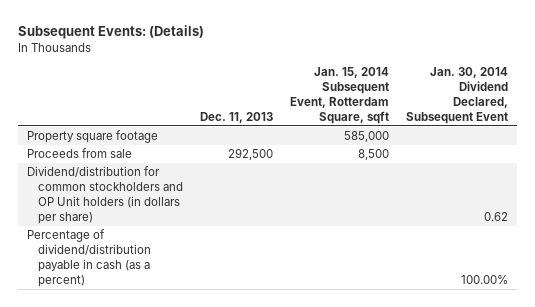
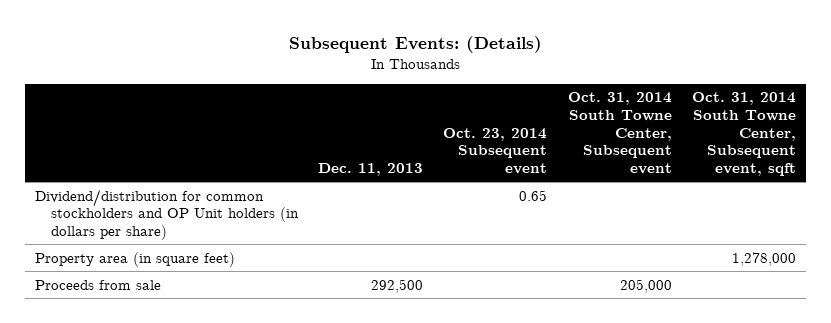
- | Dec. 11, 2013 | Jan. 15, 2014 Subsequent Event, Rotterdam Square, sqft | Jan. 30, 2014 Dividend Declared, Subsequent Event
+ | Dec. 11, 2013 | Oct. 23, 2014 Subsequent event | Oct. 31, 2014 South Towne Center, Subsequent event | Oct. 31, 2014 South Towne Center, Subsequent event, sqft
- Property square footage | | 585,000 |
- Percentage of dividend/distribution payable in cash (as a percent) | | | 100.00%
+ Property area (in square feet) | | | | 1,278,000
moved down: Proceeds from sale | 292,500 | | 205,000 |

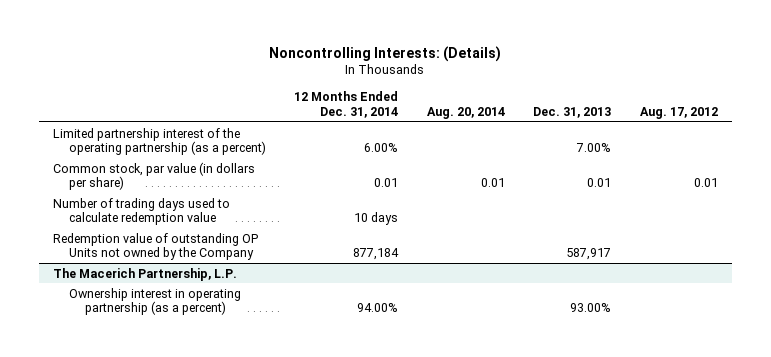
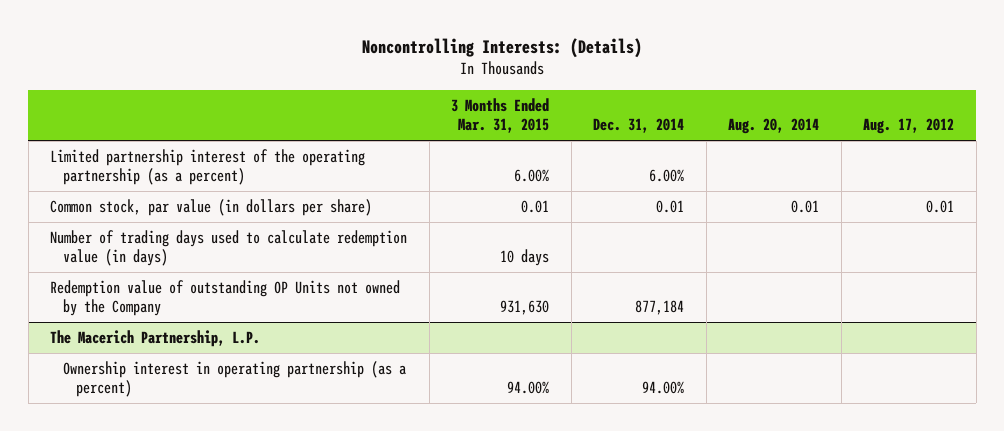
- | 12 Months Ended Dec. 31, 2014 | Aug. 20, 2014 | Dec. 31, 2013 | Aug. 17, 2012
+ | 3 Months Ended Mar. 31, 2015 | Dec. 31, 2014 | Aug. 20, 2014 | Aug. 17, 2012
- Number of trading days used to calculate redemption value | 10 days | | |
+ Number of trading days used to calculate redemption value (in days) | 10 days | | |

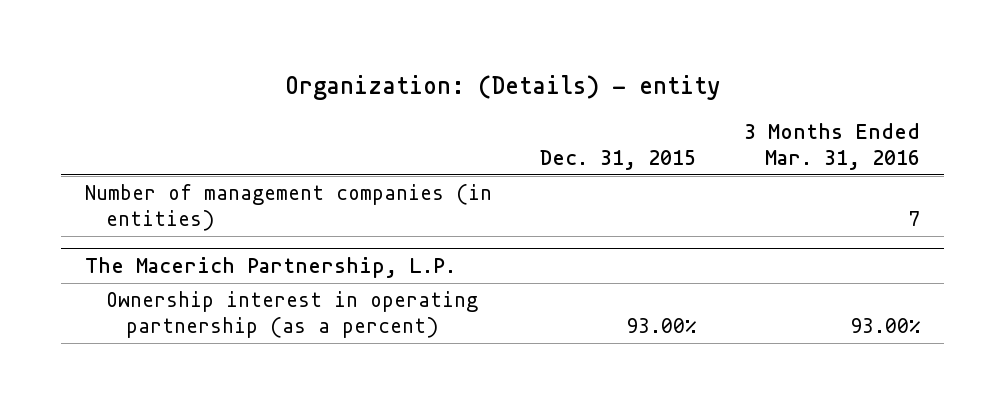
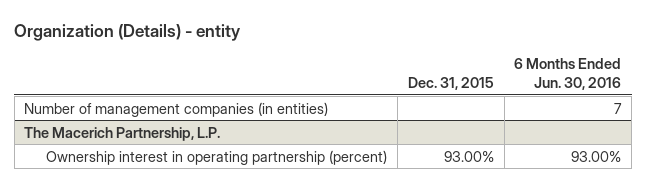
- Organization: (Details) - entity
+ Organization (Details) - entity
- | Dec. 31, 2015 | 3 Months Ended Mar. 31, 2016
+ | Dec. 31, 2015 | 6 Months Ended Jun. 30, 2016
@ The Macerich Partnership, L.P.
- Ownership interest in operating partnership (as a percent) | 93.00% | 93.00%
+ Ownership interest in operating partnership (percent) | 93.00% | 93.00%

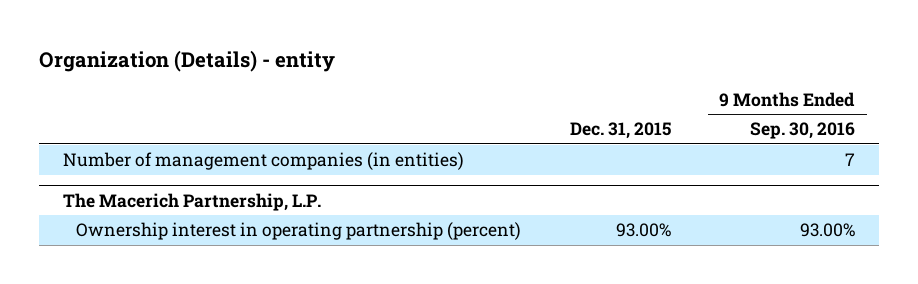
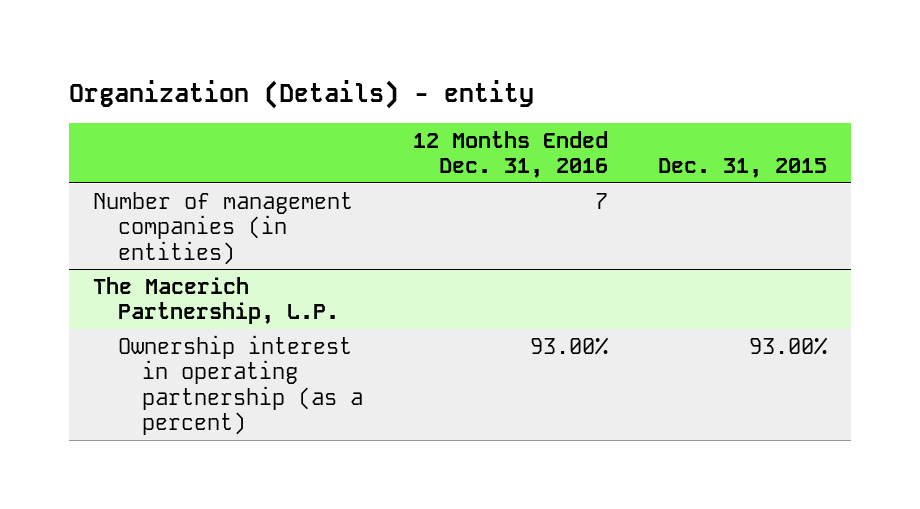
- | Dec. 31, 2015 | 9 Months Ended Sep. 30, 2016
+ | 12 Months Ended Dec. 31, 2016 | Dec. 31, 2015
@ The Macerich Partnership, L.P.
- Ownership interest in operating partnership (percent) | 93.00% | 93.00%
+ Ownership interest in operating partnership (as a percent) | 93.00% | 93.00%

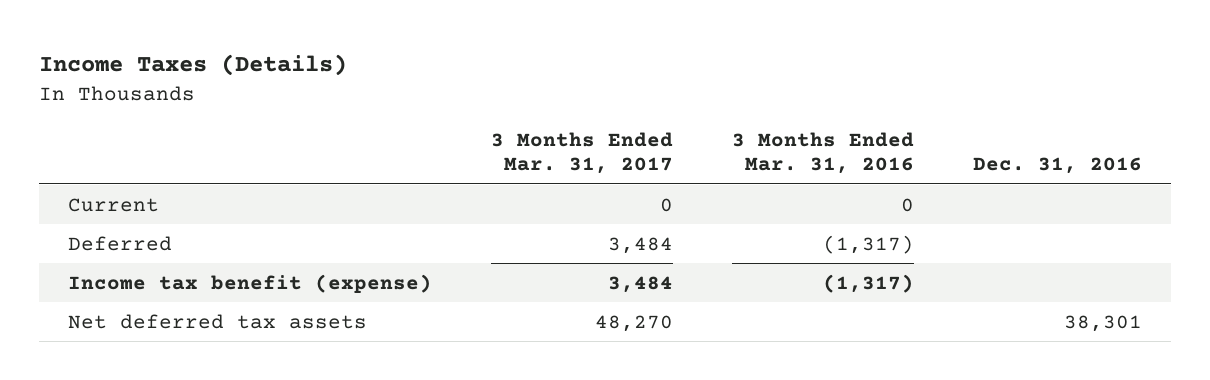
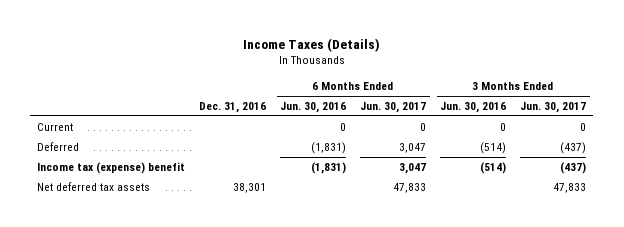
- | 3 Months Ended Mar. 31, 2017 | 3 Months Ended Mar. 31, 2016 | Dec. 31, 2016
+ | Dec. 31, 2016 | 6 Months Ended Jun. 30, 2016 | 6 Months Ended Jun. 30, 2017 | 3 Months Ended Jun. 30, 2016 | 3 Months Ended Jun. 30, 2017
- Income tax benefit (expense) | 3,484 | (1,317) |
+ Income tax (expense) benefit | | (1,831) | 3,047 | (514) | (437)

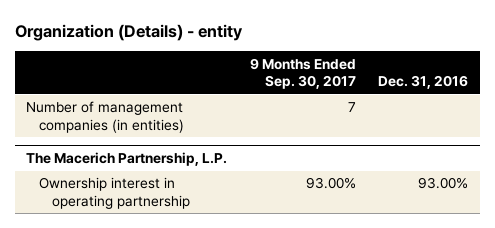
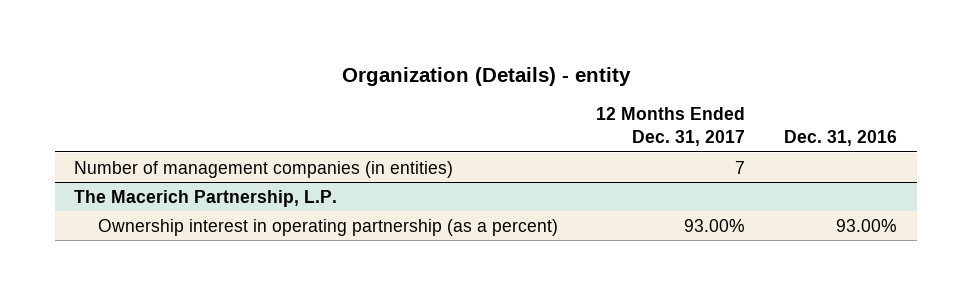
- | 9 Months Ended Sep. 30, 2017 | Dec. 31, 2016
+ | 12 Months Ended Dec. 31, 2017 | Dec. 31, 2016
@ The Macerich Partnership, L.P.
- Ownership interest in operating partnership | 93.00% | 93.00%
+ Ownership interest in operating partnership (as a percent) | 93.00% | 93.00%

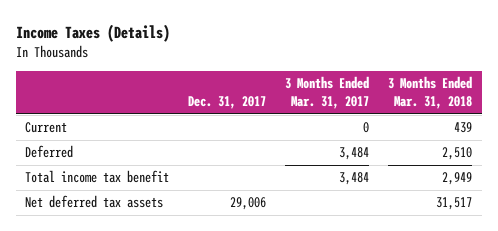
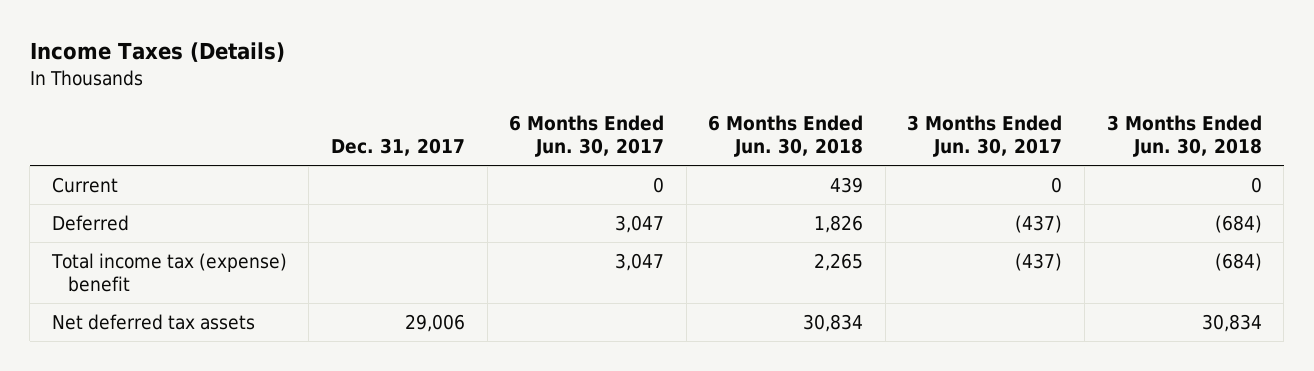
- | Dec. 31, 2017 | 3 Months Ended Mar. 31, 2017 | 3 Months Ended Mar. 31, 2018
+ | Dec. 31, 2017 | 6 Months Ended Jun. 30, 2017 | 6 Months Ended Jun. 30, 2018 | 3 Months Ended Jun. 30, 2017 | 3 Months Ended Jun. 30, 2018
- Total income tax benefit | | 3,484 | 2,949
+ Total income tax (expense) benefit | | 3,047 | 2,265 | (437) | (684)

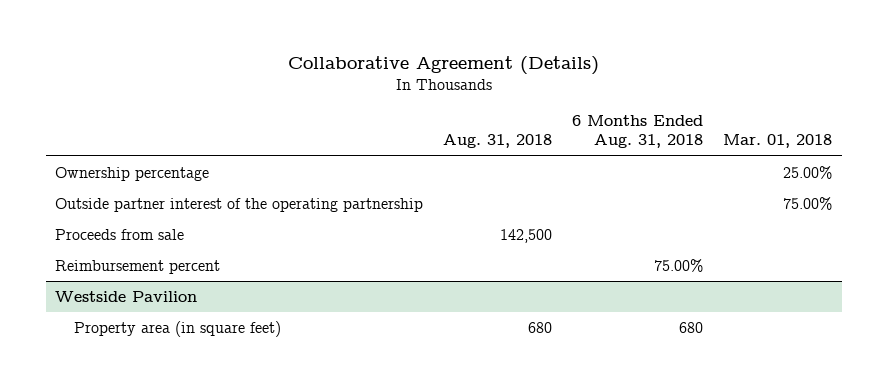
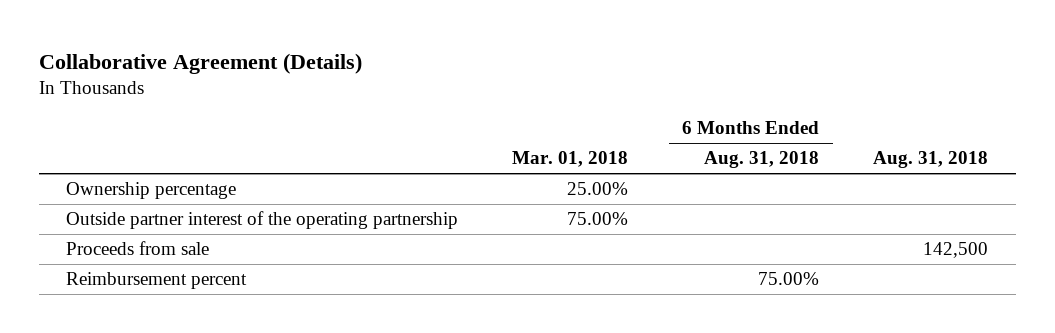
- | Aug. 31, 2018 | 6 Months Ended Aug. 31, 2018 | Mar. 01, 2018
+ | Mar. 01, 2018 | 6 Months Ended Aug. 31, 2018 | Aug. 31, 2018
- Westside Pavilion
- Property area (in square feet) | 680 | 680 |

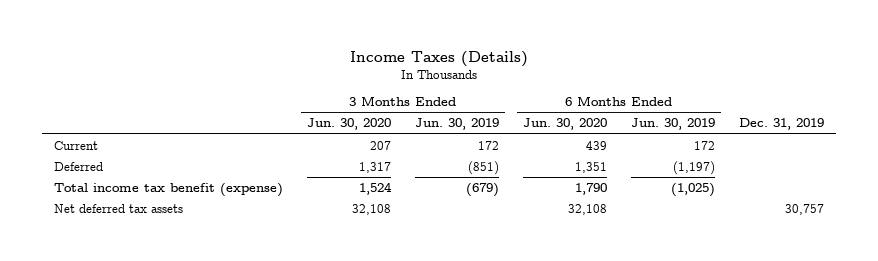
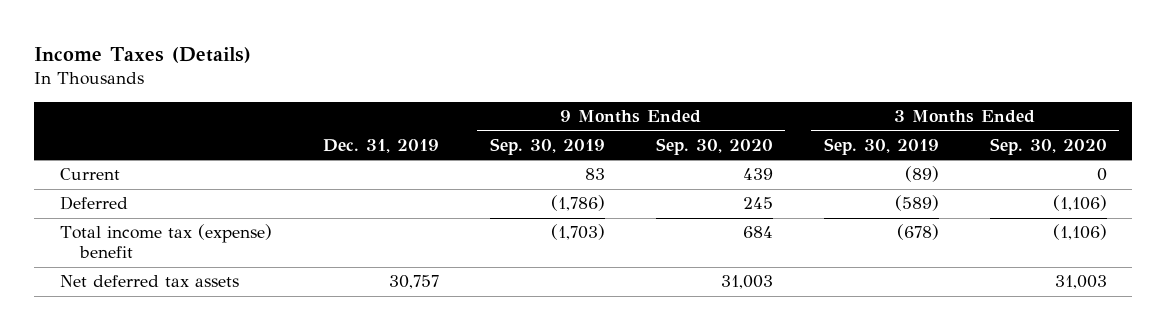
- | 3 Months Ended Jun. 30, 2020 | 3 Months Ended Jun. 30, 2019 | 6 Months Ended Jun. 30, 2020 | 6 Months Ended Jun. 30, 2019 | Dec. 31, 2019
+ | Dec. 31, 2019 | 9 Months Ended Sep. 30, 2019 | 9 Months Ended Sep. 30, 2020 | 3 Months Ended Sep. 30, 2019 | 3 Months Ended Sep. 30, 2020
- Total income tax benefit (expense) | 1,524 | (679) | 1,790 | (1,025) |
+ Total income tax (expense) benefit | | (1,703) | 684 | (678) | (1,106)

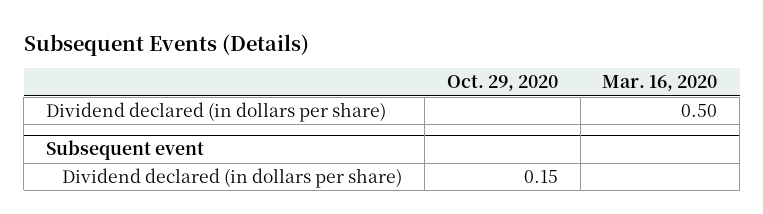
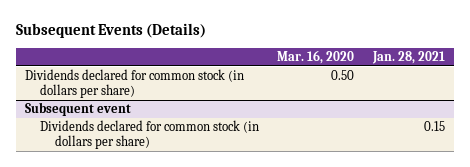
- | Oct. 29, 2020 | Mar. 16, 2020
+ | Mar. 16, 2020 | Jan. 28, 2021
- Dividend declared (in dollars per share) | | 0.50
+ Dividends declared for common stock (in dollars per share) | 0.50 |
@ Subsequent event
- Dividend declared (in dollars per share) | 0.15 |
+ Dividends declared for common stock (in dollars per share) | | 0.15

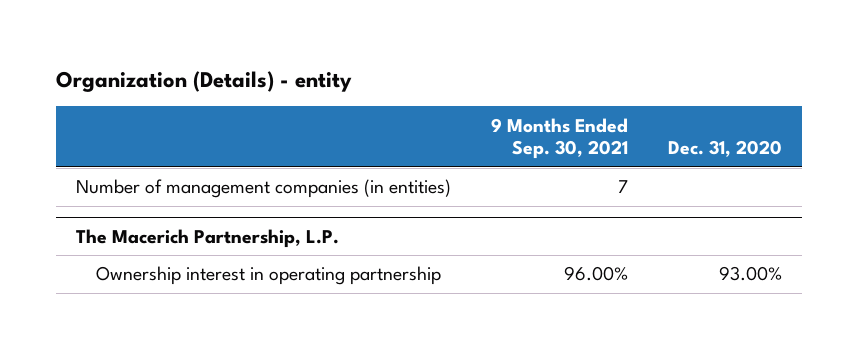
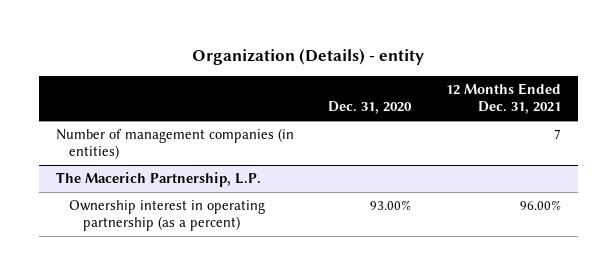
- | 9 Months Ended Sep. 30, 2021 | Dec. 31, 2020
+ | Dec. 31, 2020 | 12 Months Ended Dec. 31, 2021
@ The Macerich Partnership, L.P.
- Ownership interest in operating partnership | 96.00% | 93.00%
+ Ownership interest in operating partnership (as a percent) | 93.00% | 96.00%

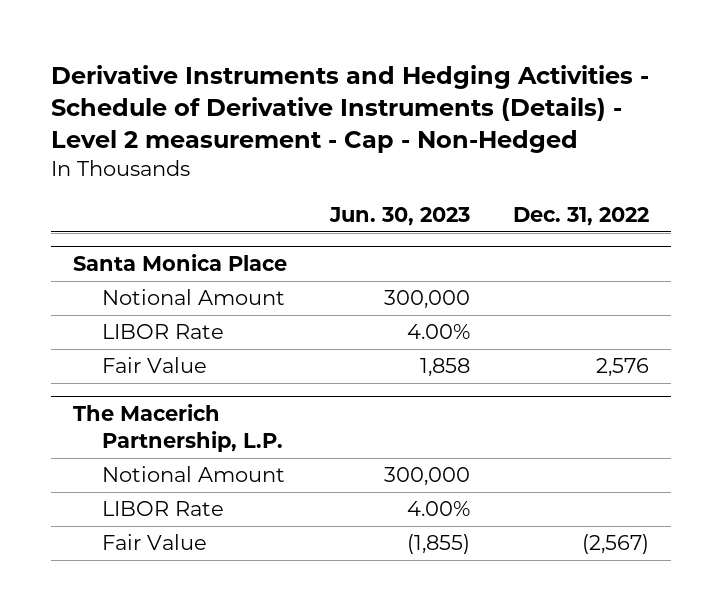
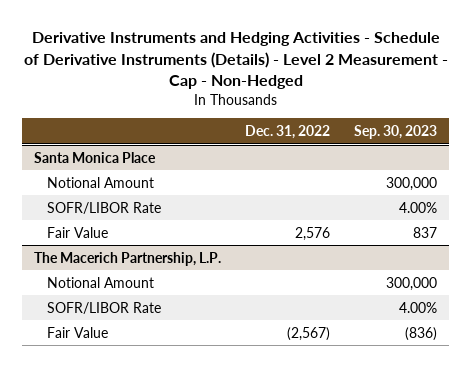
- Derivative Instruments and Hedging Activities - Schedule of Derivative Instruments (Details) - Level 2 measurement - Cap - Non-Hedged
+ Derivative Instruments and Hedging Activities - Schedule of Derivative Instruments (Details) - Level 2 Measurement - Cap - Non-Hedged
- | Jun. 30, 2023 | Dec. 31, 2022
+ | Dec. 31, 2022 | Sep. 30, 2023
@ Santa Monica Place
- LIBOR Rate | 4.00% |
+ SOFR/LIBOR Rate | | 4.00%
@ The Macerich Partnership, L.P.
- LIBOR Rate | 4.00% |
+ SOFR/LIBOR Rate | | 4.00%

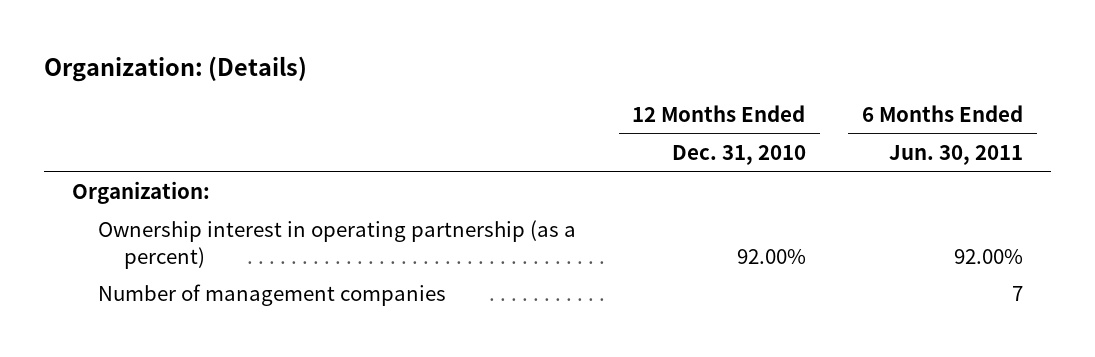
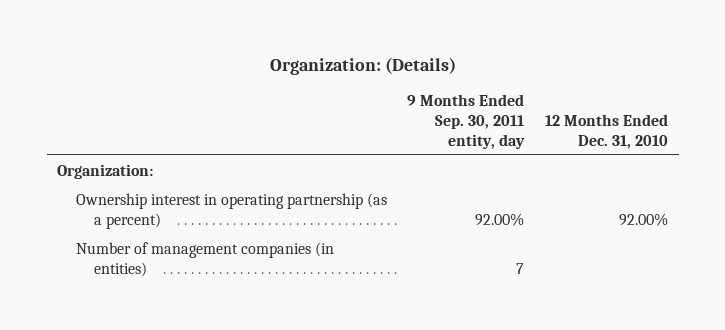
- | 12 Months Ended Dec. 31, 2010 | 6 Months Ended Jun. 30, 2011
+ | 9 Months Ended Sep. 30, 2011 entity, day | 12 Months Ended Dec. 31, 2010
- Number of management companies | | 7
+ Number of management companies (in entities) | 7 |

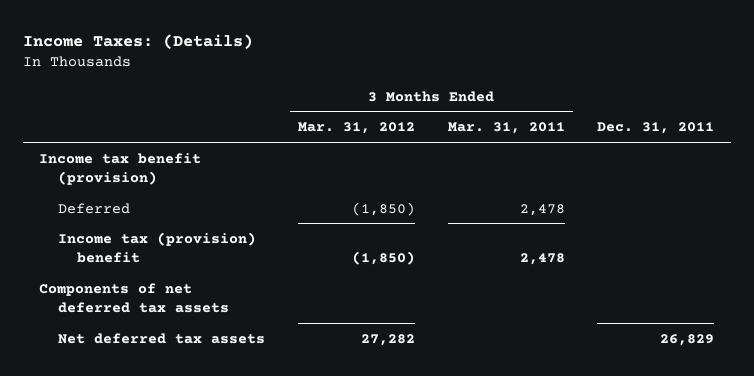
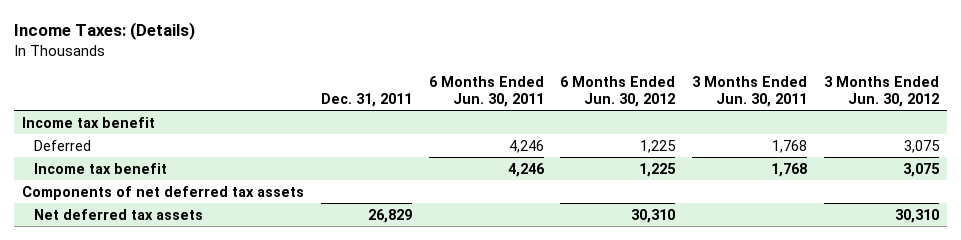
- | 3 Months Ended Mar. 31, 2012 | 3 Months Ended Mar. 31, 2011 | Dec. 31, 2011
+ | Dec. 31, 2011 | 6 Months Ended Jun. 30, 2011 | 6 Months Ended Jun. 30, 2012 | 3 Months Ended Jun. 30, 2011 | 3 Months Ended Jun. 30, 2012
- Income tax benefit (provision)
+ Income tax benefit
- Income tax (provision) benefit | (1,850) | 2,478 |
+ Income tax benefit | | 4,246 | 1,225 | 1,768 | 3,075

